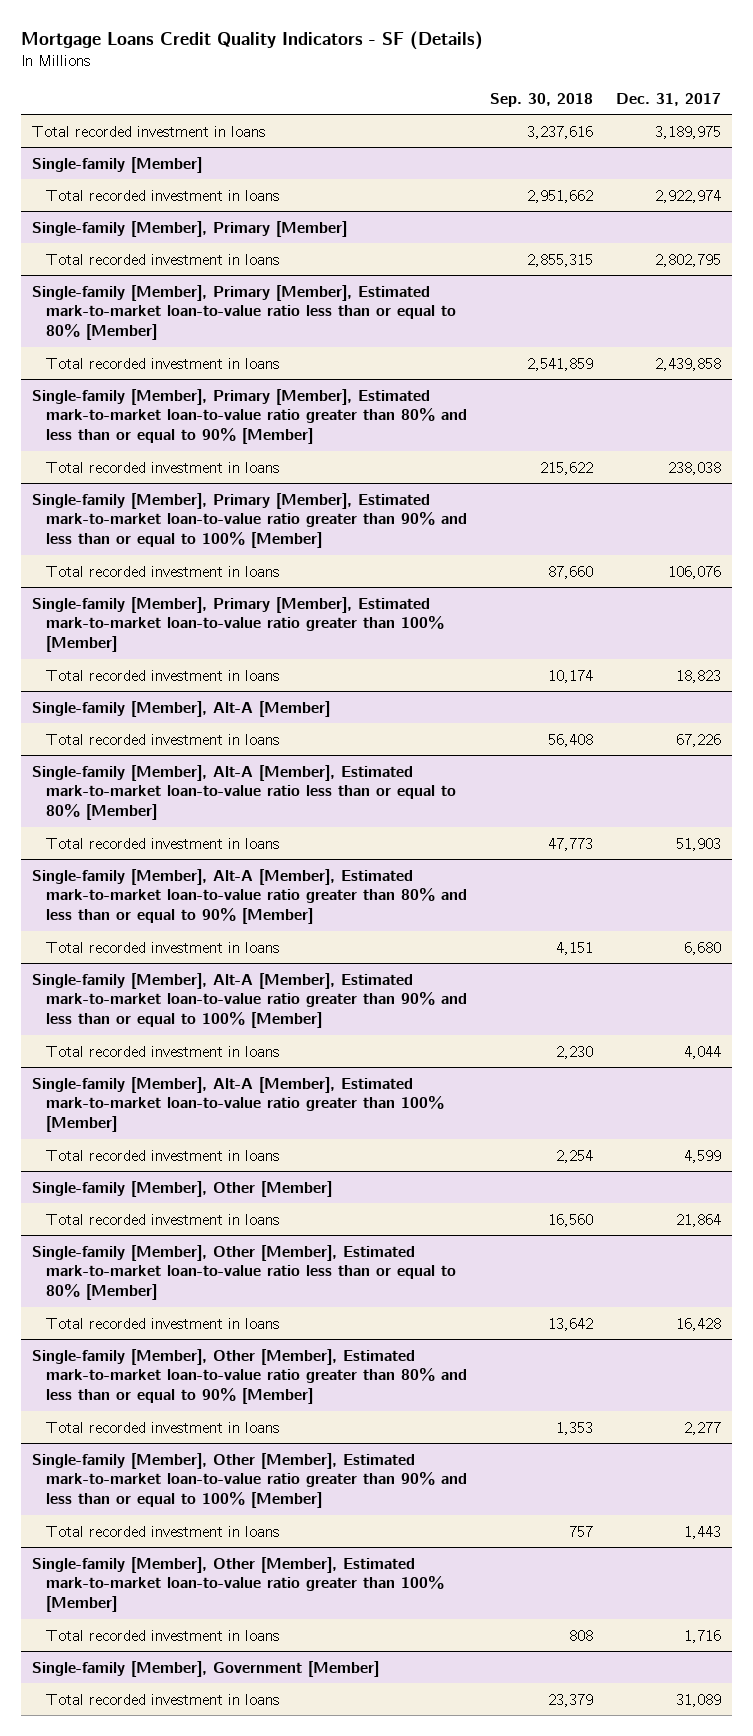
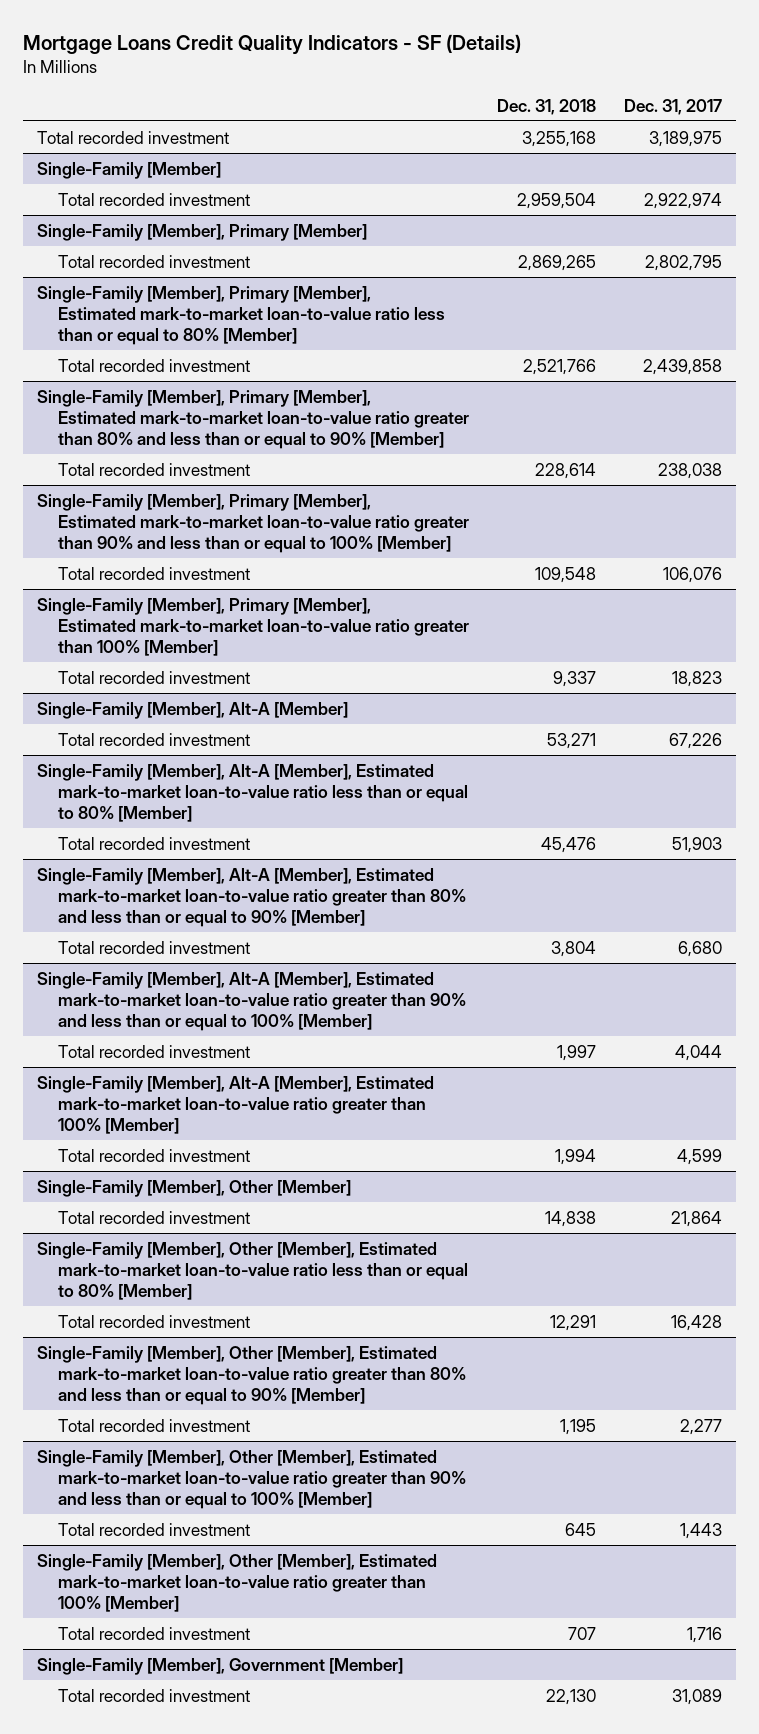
- | Sep. 30, 2018 | Dec. 31, 2017
+ | Dec. 31, 2018 | Dec. 31, 2017
- Total recorded investment in loans | 3,237,616 | 3,189,975
- Single-family [Member]
- Total recorded investment in loans | 2,951,662 | 2,922,974
- Single-family [Member], Primary [Member]
- Total recorded investment in loans | 2,855,315 | 2,802,795
- Single-family [Member], Primary [Member], Estimated mark-to-market loan-to-value ratio less than or equal to 80% [Member]
- Total recorded investment in loans | 2,541,859 | 2,439,858
- Single-family [Member], Primary [Member], Estimated mark-to-market loan-to-value ratio greater than 80% and less than or equal to 90% [Member]
- Total recorded investment in loans | 215,622 | 238,038
- Single-family [Member], Primary [Member], Estimated mark-to-market loan-to-value ratio greater than 90% and less than or equal to 100% [Member]
- Total recorded investment in loans | 87,660 | 106,076
- Single-family [Member], Primary [Member], Estimated mark-to-market loan-to-value ratio greater than 100% [Member]
- Total recorded investment in loans | 10,174 | 18,823
- Single-family [Member], Alt-A [Member]
- Total recorded investment in loans | 56,408 | 67,226
- Single-family [Member], Alt-A [Member], Estimated mark-to-market loan-to-value ratio less than or equal to 80% [Member]
- Total recorded investment in loans | 47,773 | 51,903
- Single-family [Member], Alt-A [Member], Estimated mark-to-market loan-to-value ratio greater than 80% and less than or equal to 90% [Member]
- Total recorded investment in loans | 4,151 | 6,680
- Single-family [Member], Alt-A [Member], Estimated mark-to-market loan-to-value ratio greater than 90% and less than or equal to 100% [Member]
- Total recorded investment in loans | 2,230 | 4,044
- Single-family [Member], Alt-A [Member], Estimated mark-to-market loan-to-value ratio greater than 100% [Member]
- Total recorded investment in loans | 2,254 | 4,599
- Single-family [Member], Other [Member]
- Total recorded investment in loans | 16,560 | 21,864
- Single-family [Member], Other [Member], Estimated mark-to-market loan-to-value ratio less than or equal to 80% [Member]
- Total recorded investment in loans | 13,642 | 16,428
- Single-family [Member], Other [Member], Estimated mark-to-market loan-to-value ratio greater than 80% and less than or equal to 90% [Member]
- Total recorded investment in loans | 1,353 | 2,277
- Single-family [Member], Other [Member], Estimated mark-to-market loan-to-value ratio greater than 90% and less than or equal to 100% [Member]
- Total recorded investment in loans | 757 | 1,443
- Single-family [Member], Other [Member], Estimated mark-to-market loan-to-value ratio greater than 100% [Member]
- Total recorded investment in loans | 808 | 1,716
- Single-family [Member], Government [Member]
- Total recorded investment in loans | 23,379 | 31,089
+ Total recorded investment | 3,255,168 | 3,189,975
+ Single-Family [Member]
+ Total recorded investment | 2,959,504 | 2,922,974
+ Single-Family [Member], Primary [Member]
+ Total recorded investment | 2,869,265 | 2,802,795
+ Single-Family [Member], Primary [Member], Estimated mark-to-market loan-to-value ratio less than or equal to 80% [Member]
+ Total recorded investment | 2,521,766 | 2,439,858
+ Single-Family [Member], Primary [Member], Estimated mark-to-market loan-to-value ratio greater than 80% and less than or equal to 90% [Member]
+ Total recorded investment | 228,614 | 238,038
+ Single-Family [Member], Primary [Member], Estimated mark-to-market loan-to-value ratio greater than 90% and less than or equal to 100% [Member]
+ Total recorded investment | 109,548 | 106,076
+ Single-Family [Member], Primary [Member], Estimated mark-to-market loan-to-value ratio greater than 100% [Member]
+ Total recorded investment | 9,337 | 18,823
+ Single-Family [Member], Alt-A [Member]
+ Total recorded investment | 53,271 | 67,226
+ Single-Family [Member], Alt-A [Member], Estimated mark-to-market loan-to-value ratio less than or equal to 80% [Member]
+ Total recorded investment | 45,476 | 51,903
+ Single-Family [Member], Alt-A [Member], Estimated mark-to-market loan-to-value ratio greater than 80% and less than or equal to 90% [Member]
+ Total recorded investment | 3,804 | 6,680
+ Single-Family [Member], Alt-A [Member], Estimated mark-to-market loan-to-value ratio greater than 90% and less than or equal to 100% [Member]
+ Total recorded investment | 1,997 | 4,044
+ Single-Family [Member], Alt-A [Member], Estimated mark-to-market loan-to-value ratio greater than 100% [Member]
+ Total recorded investment | 1,994 | 4,599
+ Single-Family [Member], Other [Member]
+ Total recorded investment | 14,838 | 21,864
+ Single-Family [Member], Other [Member], Estimated mark-to-market loan-to-value ratio less than or equal to 80% [Member]
+ Total recorded investment | 12,291 | 16,428
+ Single-Family [Member], Other [Member], Estimated mark-to-market loan-to-value ratio greater than 80% and less than or equal to 90% [Member]
+ Total recorded investment | 1,195 | 2,277
+ Single-Family [Member], Other [Member], Estimated mark-to-market loan-to-value ratio greater than 90% and less than or equal to 100% [Member]
+ Total recorded investment | 645 | 1,443
+ Single-Family [Member], Other [Member], Estimated mark-to-market loan-to-value ratio greater than 100% [Member]
+ Total recorded investment | 707 | 1,716
+ Single-Family [Member], Government [Member]
+ Total recorded investment | 22,130 | 31,089

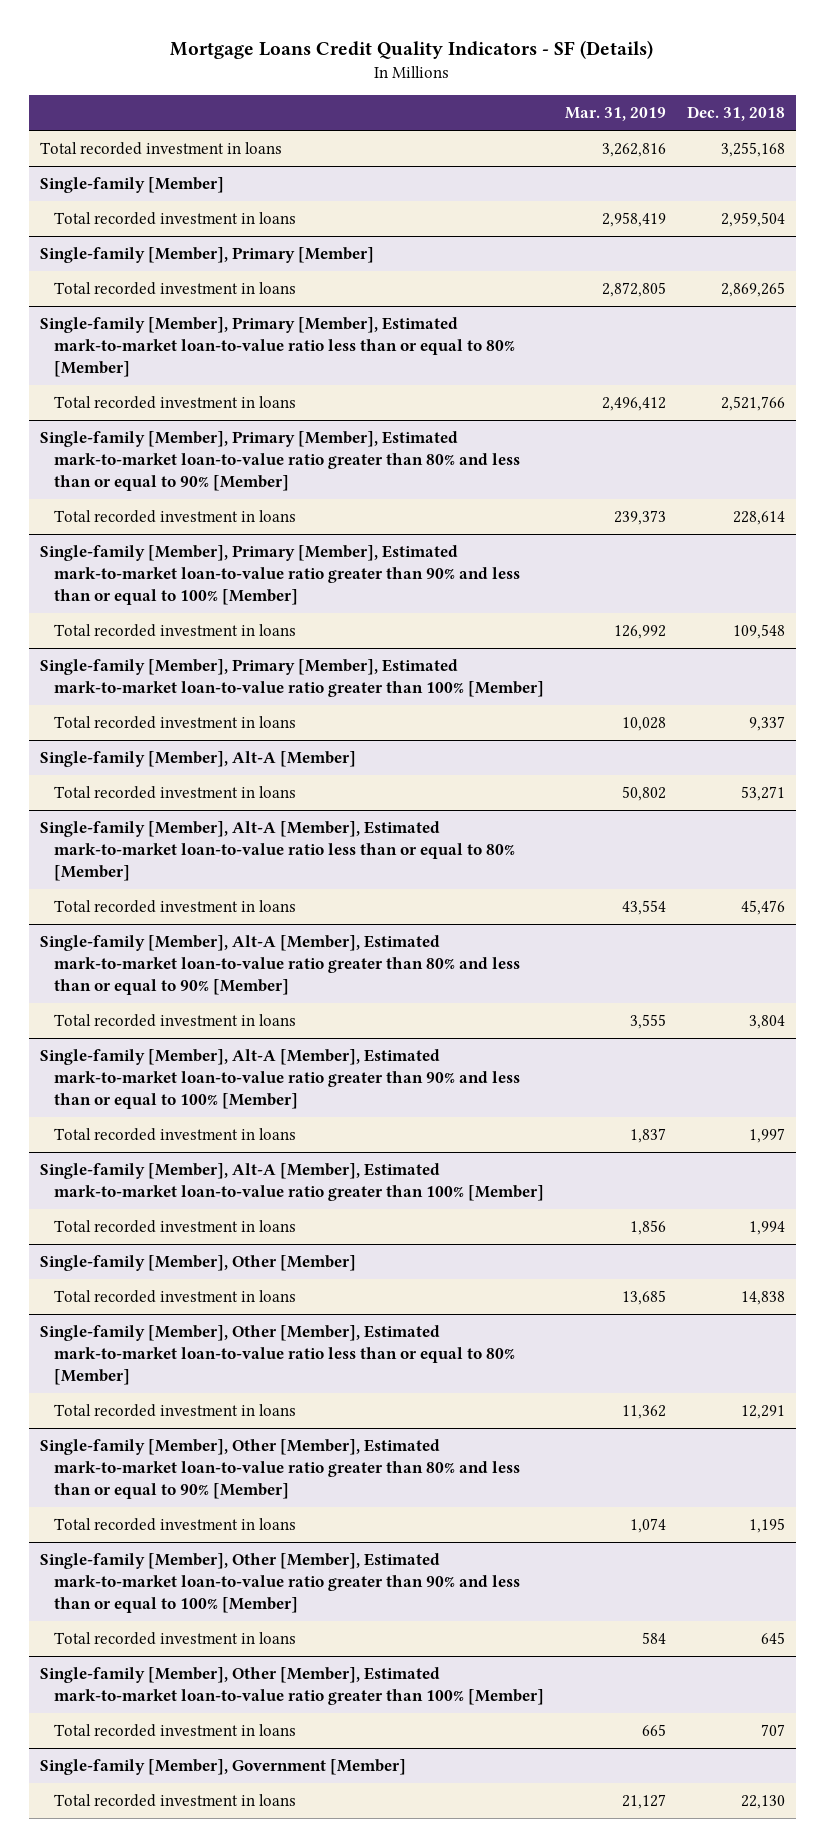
- | Dec. 31, 2018 | Dec. 31, 2017
+ | Mar. 31, 2019 | Dec. 31, 2018
- Total recorded investment | 3,255,168 | 3,189,975
- Single-Family [Member]
- Total recorded investment | 2,959,504 | 2,922,974
- Single-Family [Member], Primary [Member]
- Total recorded investment | 2,869,265 | 2,802,795
- Single-Family [Member], Primary [Member], Estimated mark-to-market loan-to-value ratio less than or equal to 80% [Member]
- Total recorded investment | 2,521,766 | 2,439,858
- Single-Family [Member], Primary [Member], Estimated mark-to-market loan-to-value ratio greater than 80% and less than or equal to 90% [Member]
- Total recorded investment | 228,614 | 238,038
- Single-Family [Member], Primary [Member], Estimated mark-to-market loan-to-value ratio greater than 90% and less than or equal to 100% [Member]
- Total recorded investment | 109,548 | 106,076
- Single-Family [Member], Primary [Member], Estimated mark-to-market loan-to-value ratio greater than 100% [Member]
- Total recorded investment | 9,337 | 18,823
- Single-Family [Member], Alt-A [Member]
- Total recorded investment | 53,271 | 67,226
- Single-Family [Member], Alt-A [Member], Estimated mark-to-market loan-to-value ratio less than or equal to 80% [Member]
- Total recorded investment | 45,476 | 51,903
- Single-Family [Member], Alt-A [Member], Estimated mark-to-market loan-to-value ratio greater than 80% and less than or equal to 90% [Member]
- Total recorded investment | 3,804 | 6,680
- Single-Family [Member], Alt-A [Member], Estimated mark-to-market loan-to-value ratio greater than 90% and less than or equal to 100% [Member]
- Total recorded investment | 1,997 | 4,044
- Single-Family [Member], Alt-A [Member], Estimated mark-to-market loan-to-value ratio greater than 100% [Member]
- Total recorded investment | 1,994 | 4,599
- Single-Family [Member], Other [Member]
- Total recorded investment | 14,838 | 21,864
- Single-Family [Member], Other [Member], Estimated mark-to-market loan-to-value ratio less than or equal to 80% [Member]
- Total recorded investment | 12,291 | 16,428
- Single-Family [Member], Other [Member], Estimated mark-to-market loan-to-value ratio greater than 80% and less than or equal to 90% [Member]
- Total recorded investment | 1,195 | 2,277
- Single-Family [Member], Other [Member], Estimated mark-to-market loan-to-value ratio greater than 90% and less than or equal to 100% [Member]
- Total recorded investment | 645 | 1,443
- Single-Family [Member], Other [Member], Estimated mark-to-market loan-to-value ratio greater than 100% [Member]
- Total recorded investment | 707 | 1,716
- Single-Family [Member], Government [Member]
- Total recorded investment | 22,130 | 31,089
+ Total recorded investment in loans | 3,262,816 | 3,255,168
+ Single-family [Member]
+ Total recorded investment in loans | 2,958,419 | 2,959,504
+ Single-family [Member], Primary [Member]
+ Total recorded investment in loans | 2,872,805 | 2,869,265
+ Single-family [Member], Primary [Member], Estimated mark-to-market loan-to-value ratio less than or equal to 80% [Member]
+ Total recorded investment in loans | 2,496,412 | 2,521,766
+ Single-family [Member], Primary [Member], Estimated mark-to-market loan-to-value ratio greater than 80% and less than or equal to 90% [Member]
+ Total recorded investment in loans | 239,373 | 228,614
+ Single-family [Member], Primary [Member], Estimated mark-to-market loan-to-value ratio greater than 90% and less than or equal to 100% [Member]
+ Total recorded investment in loans | 126,992 | 109,548
+ Single-family [Member], Primary [Member], Estimated mark-to-market loan-to-value ratio greater than 100% [Member]
+ Total recorded investment in loans | 10,028 | 9,337
+ Single-family [Member], Alt-A [Member]
+ Total recorded investment in loans | 50,802 | 53,271
+ Single-family [Member], Alt-A [Member], Estimated mark-to-market loan-to-value ratio less than or equal to 80% [Member]
+ Total recorded investment in loans | 43,554 | 45,476
+ Single-family [Member], Alt-A [Member], Estimated mark-to-market loan-to-value ratio greater than 80% and less than or equal to 90% [Member]
+ Total recorded investment in loans | 3,555 | 3,804
+ Single-family [Member], Alt-A [Member], Estimated mark-to-market loan-to-value ratio greater than 90% and less than or equal to 100% [Member]
+ Total recorded investment in loans | 1,837 | 1,997
+ Single-family [Member], Alt-A [Member], Estimated mark-to-market loan-to-value ratio greater than 100% [Member]
+ Total recorded investment in loans | 1,856 | 1,994
+ Single-family [Member], Other [Member]
+ Total recorded investment in loans | 13,685 | 14,838
+ Single-family [Member], Other [Member], Estimated mark-to-market loan-to-value ratio less than or equal to 80% [Member]
+ Total recorded investment in loans | 11,362 | 12,291
+ Single-family [Member], Other [Member], Estimated mark-to-market loan-to-value ratio greater than 80% and less than or equal to 90% [Member]
+ Total recorded investment in loans | 1,074 | 1,195
+ Single-family [Member], Other [Member], Estimated mark-to-market loan-to-value ratio greater than 90% and less than or equal to 100% [Member]
+ Total recorded investment in loans | 584 | 645
+ Single-family [Member], Other [Member], Estimated mark-to-market loan-to-value ratio greater than 100% [Member]
+ Total recorded investment in loans | 665 | 707
+ Single-family [Member], Government [Member]
+ Total recorded investment in loans | 21,127 | 22,130

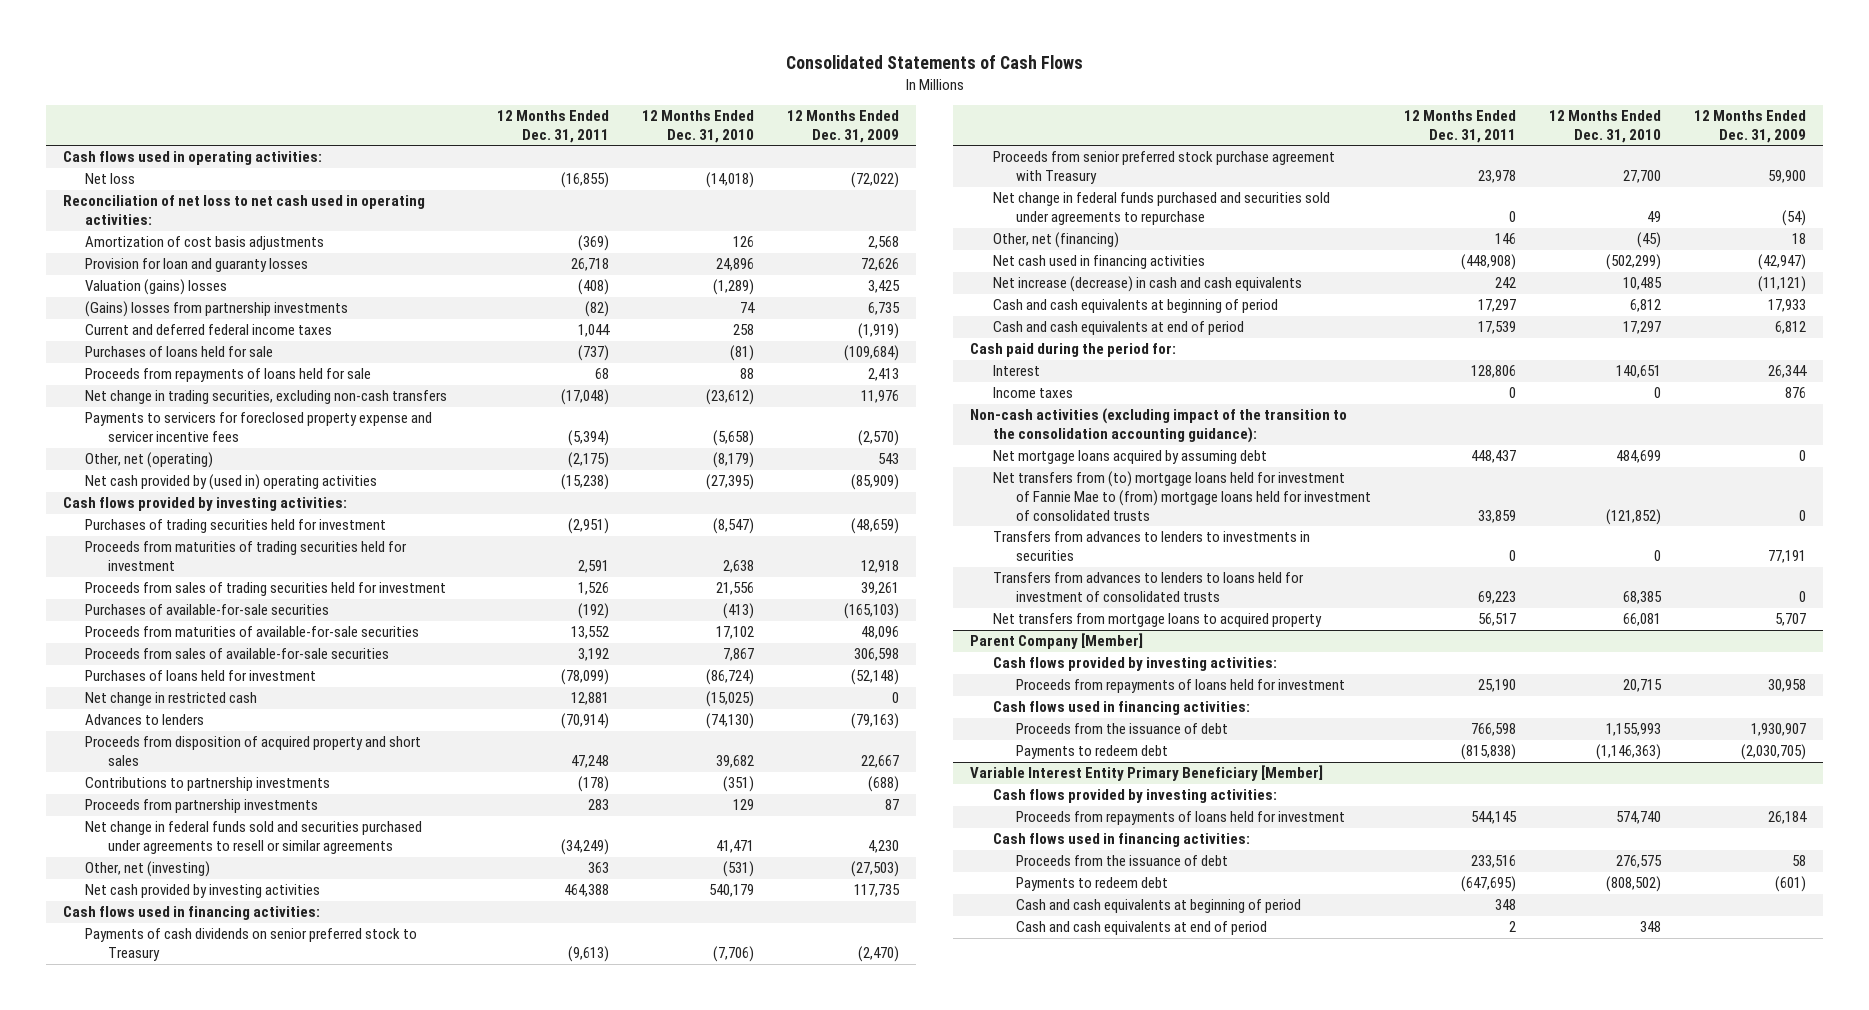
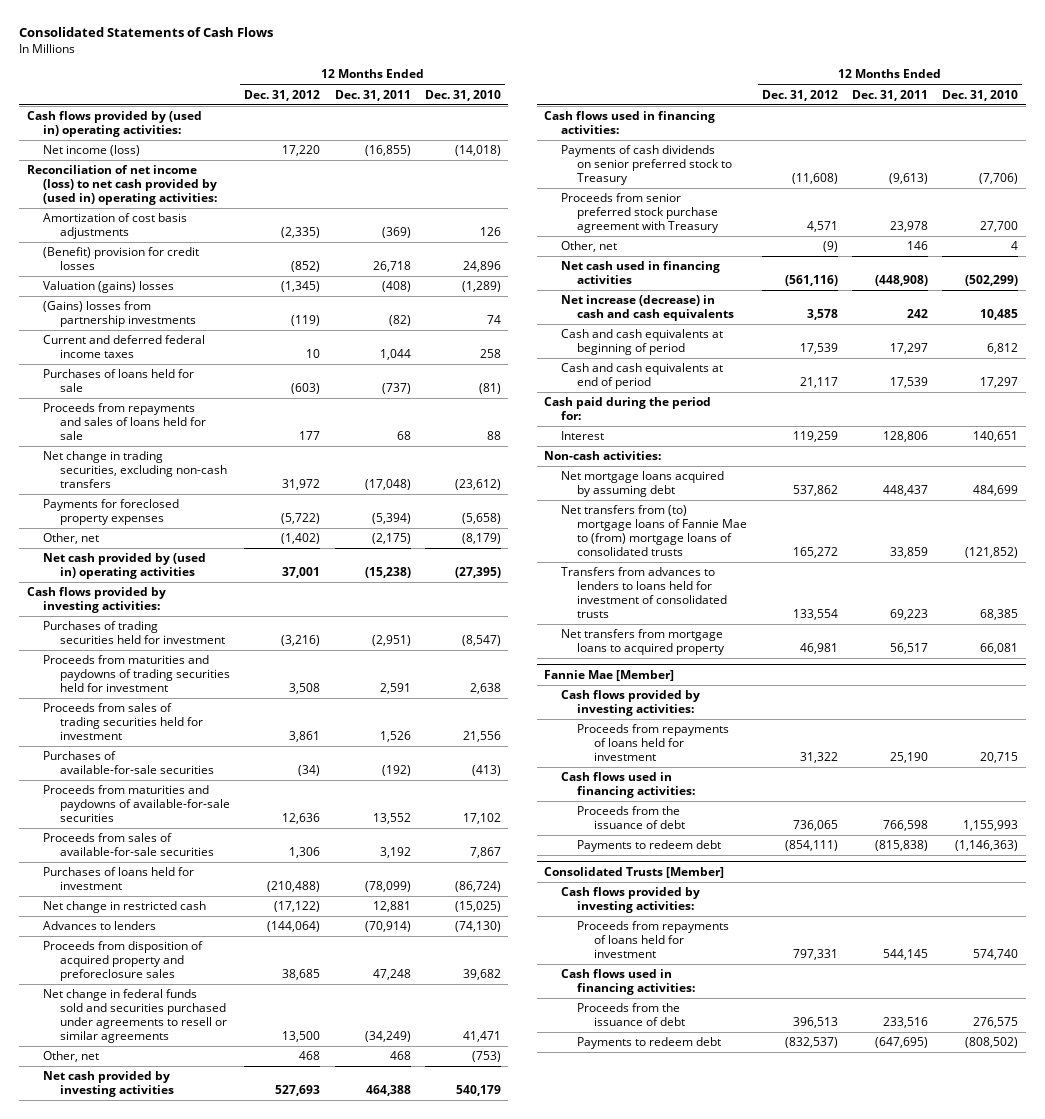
- | 12 Months Ended Dec. 31, 2011 | 12 Months Ended Dec. 31, 2010 | 12 Months Ended Dec. 31, 2009
+ | 12 Months Ended Dec. 31, 2012 | 12 Months Ended Dec. 31, 2011 | 12 Months Ended Dec. 31, 2010
- Cash flows used in operating activities:
- Net loss | (16,855) | (14,018) | (72,022)
- Reconciliation of net loss to net cash used in operating activities:
+ Cash flows provided by (used in) operating activities:
+ Net income (loss) | 17,220 | (16,855) | (14,018)
+ Reconciliation of net income (loss) to net cash provided by (used in) operating activities:
- Provision for loan and guaranty losses | 26,718 | 24,896 | 72,626
+ (Benefit) provision for credit losses | (852) | 26,718 | 24,896
- Proceeds from repayments of loans held for sale | 68 | 88 | 2,413
+ Proceeds from repayments and sales of loans held for sale | 177 | 68 | 88
- Payments to servicers for foreclosed property expense and servicer incentive fees | (5,394) | (5,658) | (2,570)
- Other, net (operating) | (2,175) | (8,179) | 543
+ Payments for foreclosed property expenses | (5,722) | (5,394) | (5,658)
+ Other, net | (1,402) | (2,175) | (8,179)
- Proceeds from maturities of trading securities held for investment | 2,591 | 2,638 | 12,918
+ Proceeds from maturities and paydowns of trading securities held for investment | 3,508 | 2,591 | 2,638
- Proceeds from maturities of available-for-sale securities | 13,552 | 17,102 | 48,096
+ Proceeds from maturities and paydowns of available-for-sale securities | 12,636 | 13,552 | 17,102
- Proceeds from disposition of acquired property and short sales | 47,248 | 39,682 | 22,667
- Contributions to partnership investments | (178) | (351) | (688)
- Proceeds from partnership investments | 283 | 129 | 87
+ Proceeds from disposition of acquired property and preforeclosure sales | 38,685 | 47,248 | 39,682
- Other, net (investing) | 363 | (531) | (27,503)
+ Other, net | 468 | 468 | (753)
- Net change in federal funds purchased and securities sold under agreements to repurchase | 0 | 49 | (54)
- Other, net (financing) | 146 | (45) | 18
+ Other, net | (9) | 146 | 4
- Income taxes | 0 | 0 | 876
- Non-cash activities (excluding impact of the transition to the consolidation accounting guidance):
+ Non-cash activities:
- Net transfers from (to) mortgage loans held for investment of Fannie Mae to (from) mortgage loans held for investment of consolidated trusts | 33,859 | (121,852) | 0
- Transfers from advances to lenders to investments in securities | 0 | 0 | 77,191
+ Net transfers from (to) mortgage loans of Fannie Mae to (from) mortgage loans of consolidated trusts | 165,272 | 33,859 | (121,852)
- Parent Company [Member]
+ Fannie Mae [Member]
- Variable Interest Entity Primary Beneficiary [Member]
+ Consolidated Trusts [Member]
- Cash and cash equivalents at beginning of period | 348 | |
- Cash and cash equivalents at end of period | 2 | 348 |

